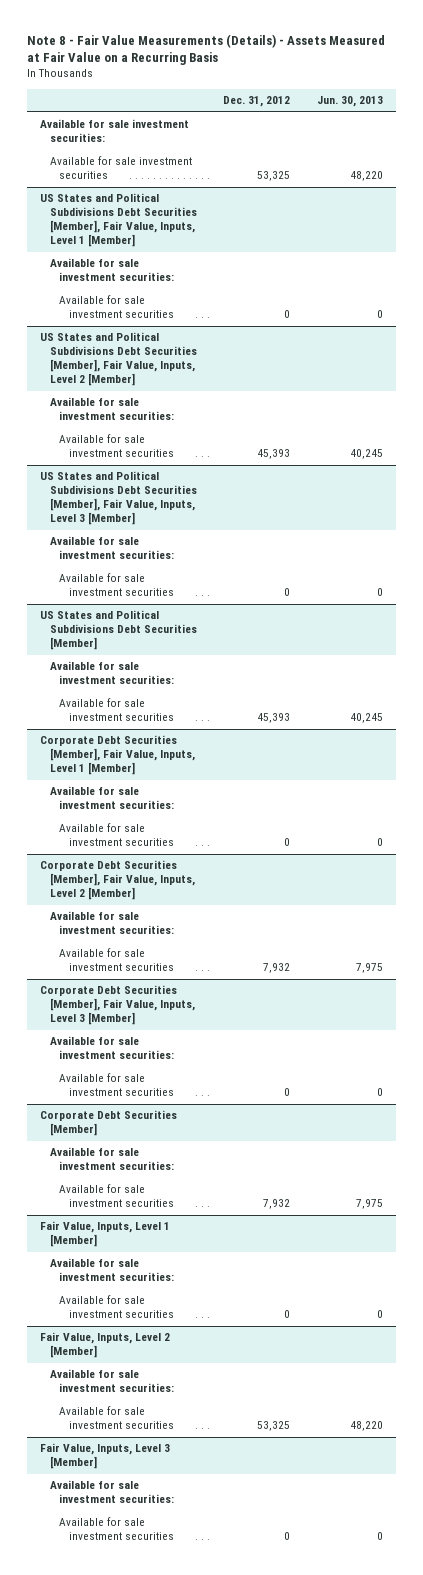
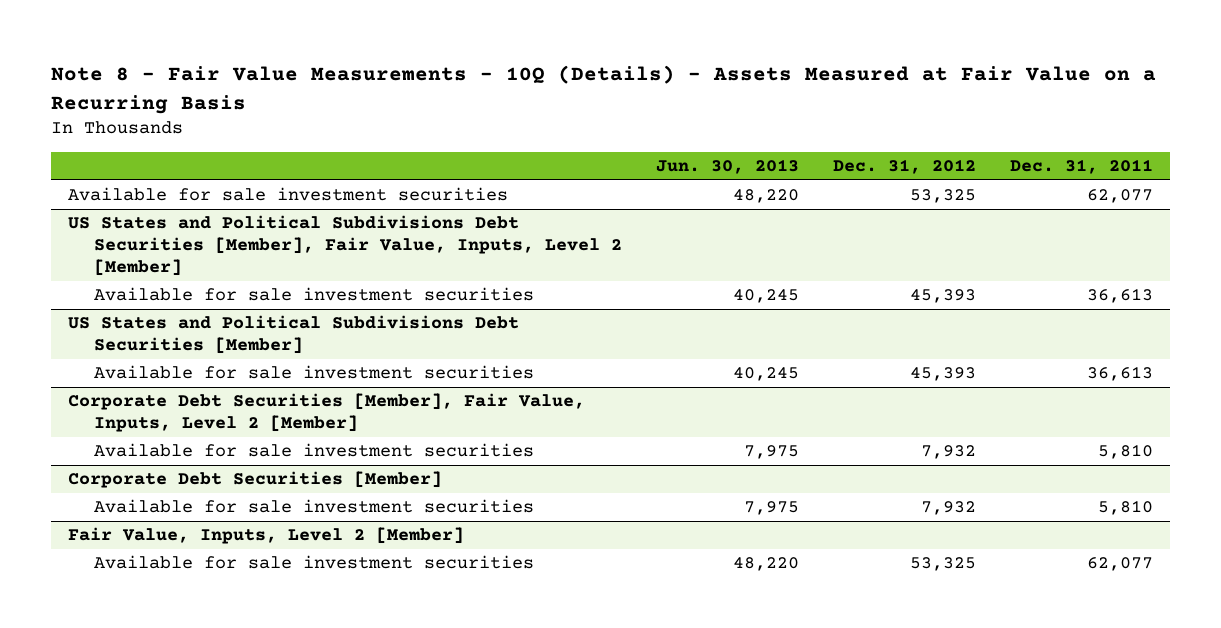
- Note 8 - Fair Value Measurements (Details) - Assets Measured at Fair Value on a Recurring Basis
+ Note 8 - Fair Value Measurements - 10Q (Details) - Assets Measured at Fair Value on a Recurring Basis
- | Dec. 31, 2012 | Jun. 30, 2013
+ | Jun. 30, 2013 | Dec. 31, 2012 | Dec. 31, 2011
- Available for sale investment securities:
- US States and Political Subdivisions Debt Securities [Member], Fair Value, Inputs, Level 1 [Member]
- Available for sale investment securities:
- Available for sale investment securities | 0 | 0
@ US States and Political Subdivisions Debt Securities [Member], Fair Value, Inputs, Level 2 [Member]
- Available for sale investment securities:
- US States and Political Subdivisions Debt Securities [Member], Fair Value, Inputs, Level 3 [Member]
- Available for sale investment securities:
- Available for sale investment securities | 0 | 0
@ US States and Political Subdivisions Debt Securities [Member]
- Available for sale investment securities:
- Corporate Debt Securities [Member], Fair Value, Inputs, Level 1 [Member]
- Available for sale investment securities:
- Available for sale investment securities | 0 | 0
@ Corporate Debt Securities [Member], Fair Value, Inputs, Level 2 [Member]
- Available for sale investment securities:
- Corporate Debt Securities [Member], Fair Value, Inputs, Level 3 [Member]
- Available for sale investment securities:
- Available for sale investment securities | 0 | 0
@ Corporate Debt Securities [Member]
- Available for sale investment securities:
- Fair Value, Inputs, Level 1 [Member]
- Available for sale investment securities:
- Available for sale investment securities | 0 | 0
@ Fair Value, Inputs, Level 2 [Member]
- Available for sale investment securities:
- Fair Value, Inputs, Level 3 [Member]
- Available for sale investment securities:
- Available for sale investment securities | 0 | 0

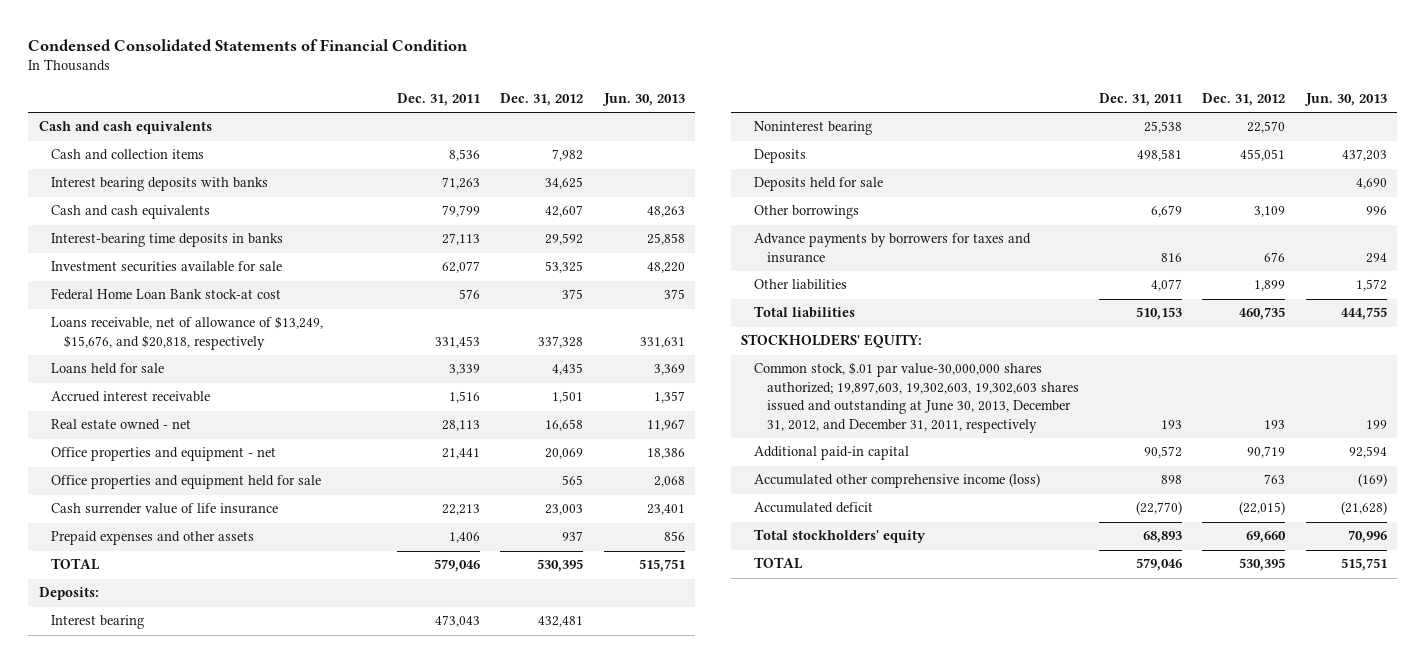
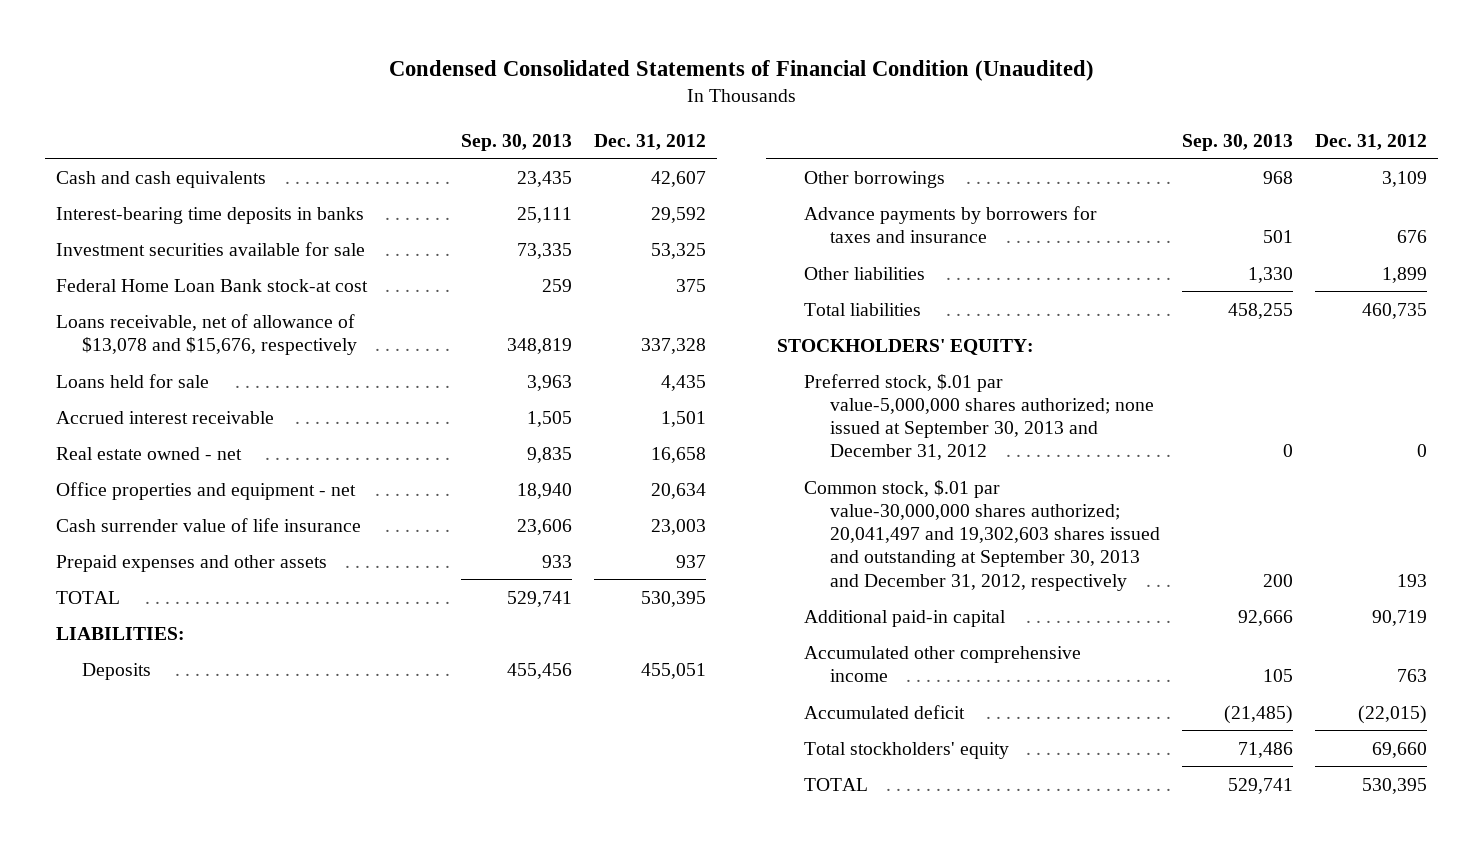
- Condensed Consolidated Statements of Financial Condition
+ Condensed Consolidated Statements of Financial Condition (Unaudited)
- | Dec. 31, 2011 | Dec. 31, 2012 | Jun. 30, 2013
+ | Sep. 30, 2013 | Dec. 31, 2012
- Cash and cash equivalents
- Cash and collection items | 8,536 | 7,982 |
- Interest bearing deposits with banks | 71,263 | 34,625 |
- Loans receivable, net of allowance of $13,249, $15,676, and $20,818, respectively | 331,453 | 337,328 | 331,631
+ Loans receivable, net of allowance of $13,078 and $15,676, respectively | 348,819 | 337,328
- Office properties and equipment - net | 21,441 | 20,069 | 18,386
- Office properties and equipment held for sale | | 565 | 2,068
+ Office properties and equipment - net | 18,940 | 20,634
- Deposits:
- Interest bearing | 473,043 | 432,481 |
- Noninterest bearing | 25,538 | 22,570 |
+ LIABILITIES:
- Deposits held for sale | | | 4,690
- Common stock, $.01 par value-30,000,000 shares authorized; 19,897,603, 19,302,603, 19,302,603 shares issued and outstanding at June 30, 2013, December 31, 2012, and December 31, 2011, respectively | 193 | 193 | 199
+ Preferred stock, $.01 par value-5,000,000 shares authorized; none issued at September 30, 2013 and December 31, 2012 | 0 | 0
+ Common stock, $.01 par value-30,000,000 shares authorized; 20,041,497 and 19,302,603 shares issued and outstanding at September 30, 2013 and December 31, 2012, respectively | 200 | 193
- Accumulated other comprehensive income (loss) | 898 | 763 | (169)
+ Accumulated other comprehensive income | 105 | 763

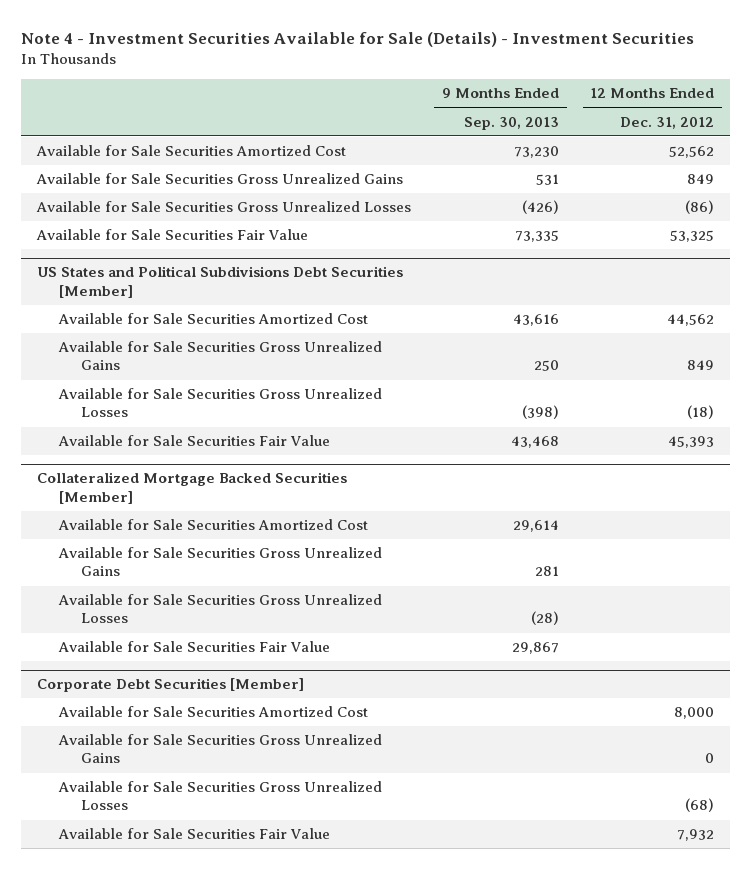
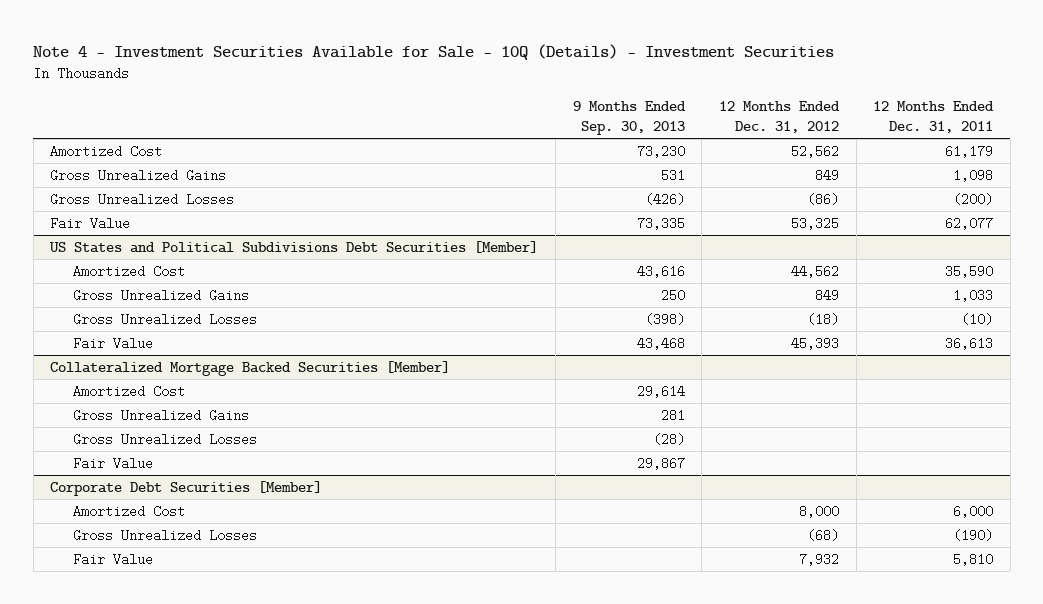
- Note 4 - Investment Securities Available for Sale (Details) - Investment Securities
+ Note 4 - Investment Securities Available for Sale - 10Q (Details) - Investment Securities
- | 9 Months Ended Sep. 30, 2013 | 12 Months Ended Dec. 31, 2012
+ | 9 Months Ended Sep. 30, 2013 | 12 Months Ended Dec. 31, 2012 | 12 Months Ended Dec. 31, 2011
- Available for Sale Securities Amortized Cost | 73,230 | 52,562
- Available for Sale Securities Gross Unrealized Gains | 531 | 849
- Available for Sale Securities Gross Unrealized Losses | (426) | (86)
- Available for Sale Securities Fair Value | 73,335 | 53,325
+ Amortized Cost | 73,230 | 52,562 | 61,179
+ Gross Unrealized Gains | 531 | 849 | 1,098
+ Gross Unrealized Losses | (426) | (86) | (200)
+ Fair Value | 73,335 | 53,325 | 62,077
@ US States and Political Subdivisions Debt Securities [Member]
- Available for Sale Securities Amortized Cost | 43,616 | 44,562
- Available for Sale Securities Gross Unrealized Gains | 250 | 849
- Available for Sale Securities Gross Unrealized Losses | (398) | (18)
- Available for Sale Securities Fair Value | 43,468 | 45,393
+ Amortized Cost | 43,616 | 44,562 | 35,590
+ Gross Unrealized Gains | 250 | 849 | 1,033
+ Gross Unrealized Losses | (398) | (18) | (10)
+ Fair Value | 43,468 | 45,393 | 36,613
@ Collateralized Mortgage Backed Securities [Member]
- Available for Sale Securities Amortized Cost | 29,614 |
- Available for Sale Securities Gross Unrealized Gains | 281 |
- Available for Sale Securities Gross Unrealized Losses | (28) |
- Available for Sale Securities Fair Value | 29,867 |
+ Amortized Cost | 29,614 | |
+ Gross Unrealized Gains | 281 | |
+ Gross Unrealized Losses | (28) | |
+ Fair Value | 29,867 | |
@ Corporate Debt Securities [Member]
- Available for Sale Securities Amortized Cost | | 8,000
- Available for Sale Securities Gross Unrealized Gains | | 0
- Available for Sale Securities Gross Unrealized Losses | | (68)
- Available for Sale Securities Fair Value | | 7,932
+ Amortized Cost | | 8,000 | 6,000
+ Gross Unrealized Losses | | (68) | (190)
+ Fair Value | | 7,932 | 5,810

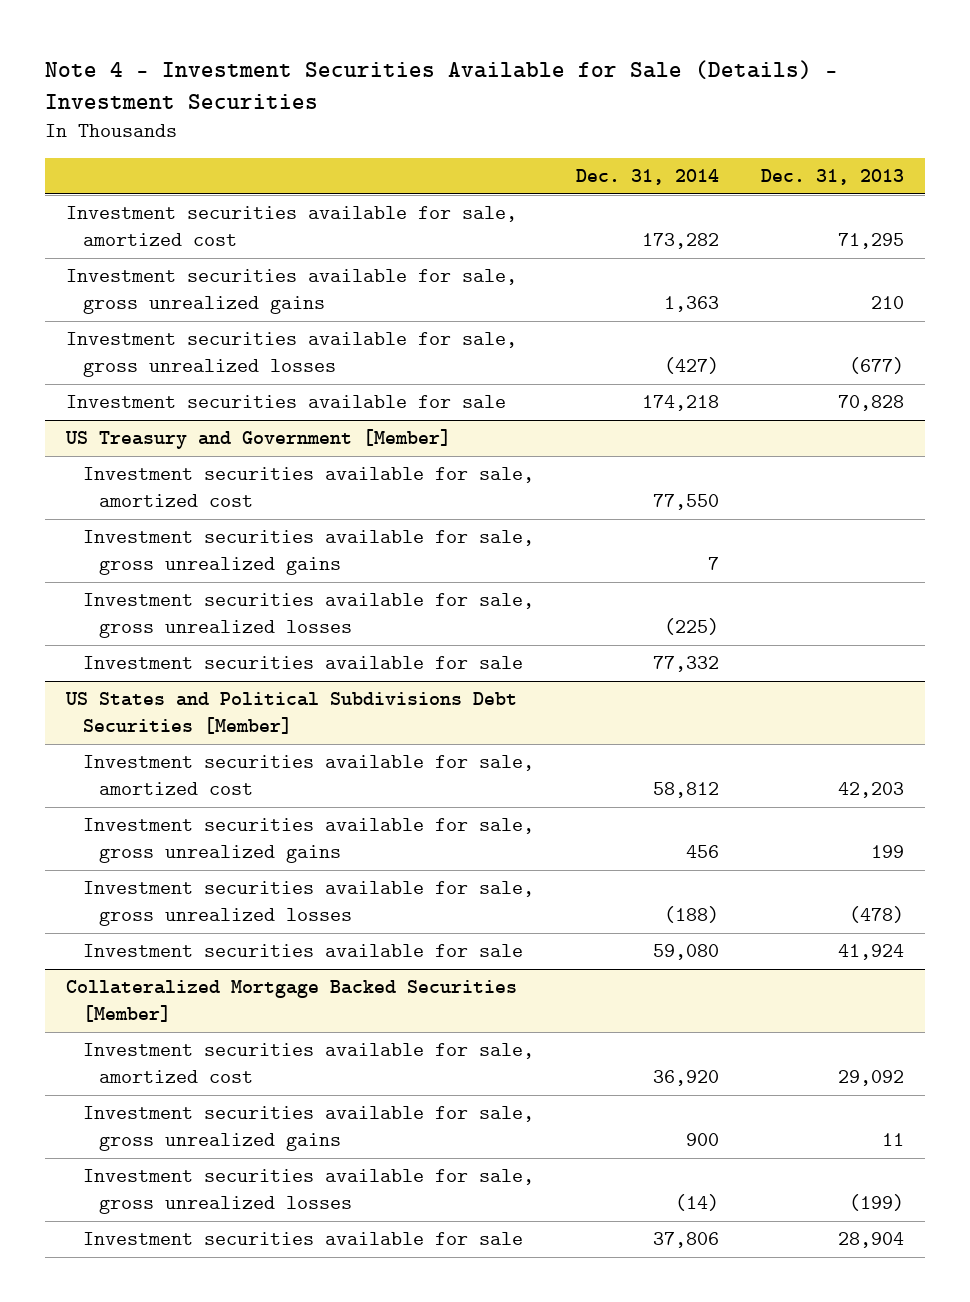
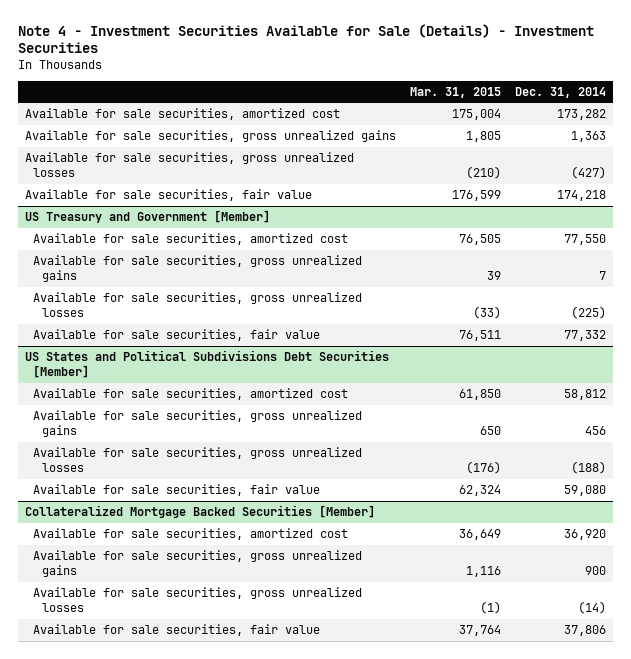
- | Dec. 31, 2014 | Dec. 31, 2013
+ | Mar. 31, 2015 | Dec. 31, 2014
- Investment securities available for sale, amortized cost | 173,282 | 71,295
- Investment securities available for sale, gross unrealized gains | 1,363 | 210
- Investment securities available for sale, gross unrealized losses | (427) | (677)
- Investment securities available for sale | 174,218 | 70,828
+ Available for sale securities, amortized cost | 175,004 | 173,282
+ Available for sale securities, gross unrealized gains | 1,805 | 1,363
+ Available for sale securities, gross unrealized losses | (210) | (427)
+ Available for sale securities, fair value | 176,599 | 174,218
@ US Treasury and Government [Member]
- Investment securities available for sale, amortized cost | 77,550 |
- Investment securities available for sale, gross unrealized gains | 7 |
- Investment securities available for sale, gross unrealized losses | (225) |
- Investment securities available for sale | 77,332 |
+ Available for sale securities, amortized cost | 76,505 | 77,550
+ Available for sale securities, gross unrealized gains | 39 | 7
+ Available for sale securities, gross unrealized losses | (33) | (225)
+ Available for sale securities, fair value | 76,511 | 77,332
@ US States and Political Subdivisions Debt Securities [Member]
- Investment securities available for sale, amortized cost | 58,812 | 42,203
- Investment securities available for sale, gross unrealized gains | 456 | 199
- Investment securities available for sale, gross unrealized losses | (188) | (478)
- Investment securities available for sale | 59,080 | 41,924
+ Available for sale securities, amortized cost | 61,850 | 58,812
+ Available for sale securities, gross unrealized gains | 650 | 456
+ Available for sale securities, gross unrealized losses | (176) | (188)
+ Available for sale securities, fair value | 62,324 | 59,080
@ Collateralized Mortgage Backed Securities [Member]
- Investment securities available for sale, amortized cost | 36,920 | 29,092
- Investment securities available for sale, gross unrealized gains | 900 | 11
- Investment securities available for sale, gross unrealized losses | (14) | (199)
- Investment securities available for sale | 37,806 | 28,904
+ Available for sale securities, amortized cost | 36,649 | 36,920
+ Available for sale securities, gross unrealized gains | 1,116 | 900
+ Available for sale securities, gross unrealized losses | (1) | (14)
+ Available for sale securities, fair value | 37,764 | 37,806

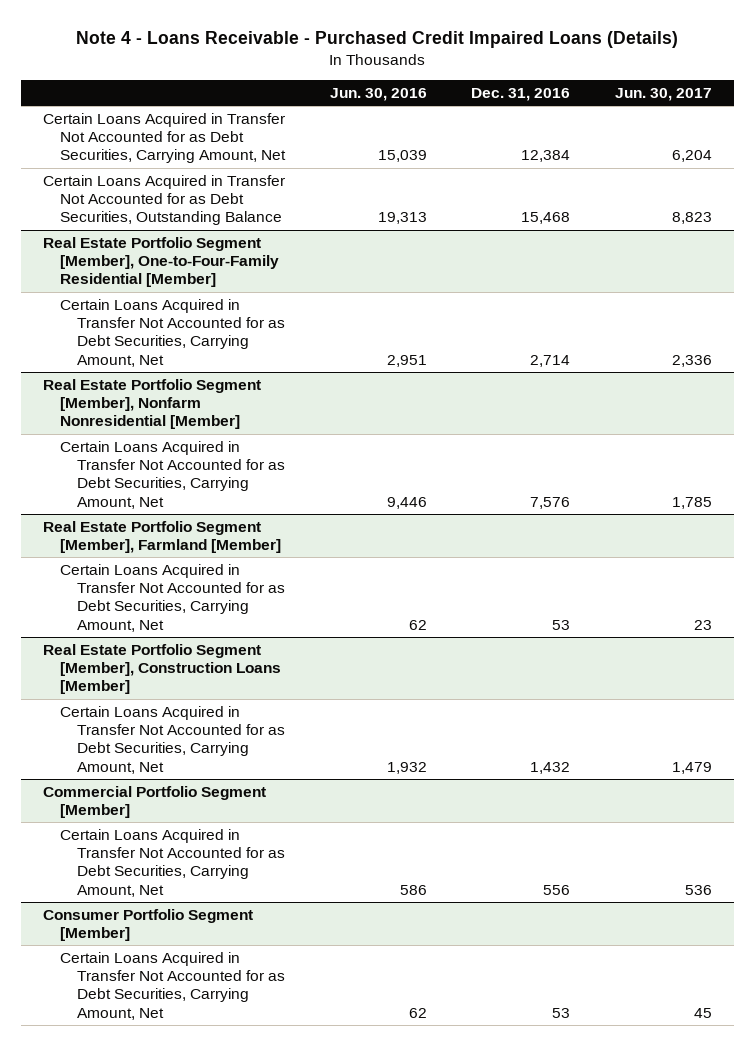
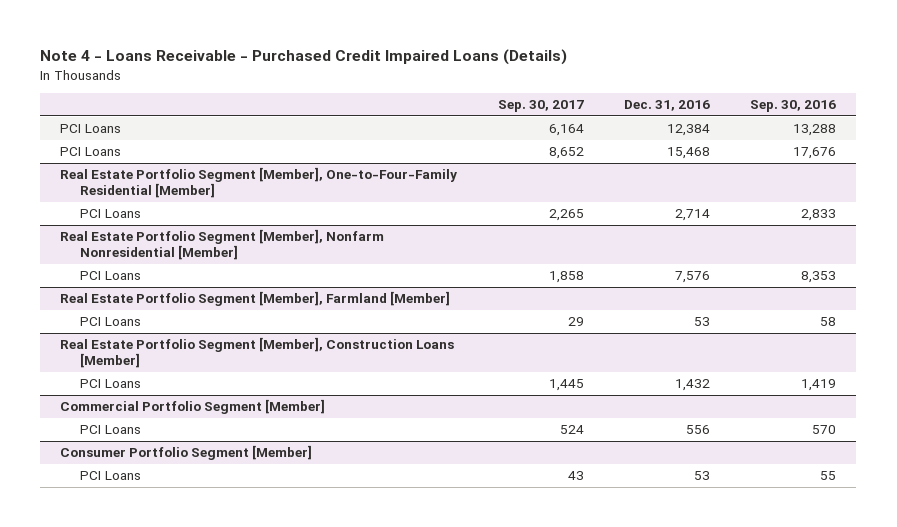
- | Jun. 30, 2016 | Dec. 31, 2016 | Jun. 30, 2017
+ | Sep. 30, 2017 | Dec. 31, 2016 | Sep. 30, 2016
- Certain Loans Acquired in Transfer Not Accounted for as Debt Securities, Carrying Amount, Net | 15,039 | 12,384 | 6,204
- Certain Loans Acquired in Transfer Not Accounted for as Debt Securities, Outstanding Balance | 19,313 | 15,468 | 8,823
+ PCI Loans | 6,164 | 12,384 | 13,288
+ PCI Loans | 8,652 | 15,468 | 17,676
@ Real Estate Portfolio Segment [Member], One-to-Four-Family Residential [Member]
- Certain Loans Acquired in Transfer Not Accounted for as Debt Securities, Carrying Amount, Net | 2,951 | 2,714 | 2,336
+ PCI Loans | 2,265 | 2,714 | 2,833
@ Real Estate Portfolio Segment [Member], Nonfarm Nonresidential [Member]
- Certain Loans Acquired in Transfer Not Accounted for as Debt Securities, Carrying Amount, Net | 9,446 | 7,576 | 1,785
+ PCI Loans | 1,858 | 7,576 | 8,353
@ Real Estate Portfolio Segment [Member], Farmland [Member]
- Certain Loans Acquired in Transfer Not Accounted for as Debt Securities, Carrying Amount, Net | 62 | 53 | 23
+ PCI Loans | 29 | 53 | 58
@ Real Estate Portfolio Segment [Member], Construction Loans [Member]
- Certain Loans Acquired in Transfer Not Accounted for as Debt Securities, Carrying Amount, Net | 1,932 | 1,432 | 1,479
+ PCI Loans | 1,445 | 1,432 | 1,419
@ Commercial Portfolio Segment [Member]
- Certain Loans Acquired in Transfer Not Accounted for as Debt Securities, Carrying Amount, Net | 586 | 556 | 536
+ PCI Loans | 524 | 556 | 570
@ Consumer Portfolio Segment [Member]
- Certain Loans Acquired in Transfer Not Accounted for as Debt Securities, Carrying Amount, Net | 62 | 53 | 45
+ PCI Loans | 43 | 53 | 55

